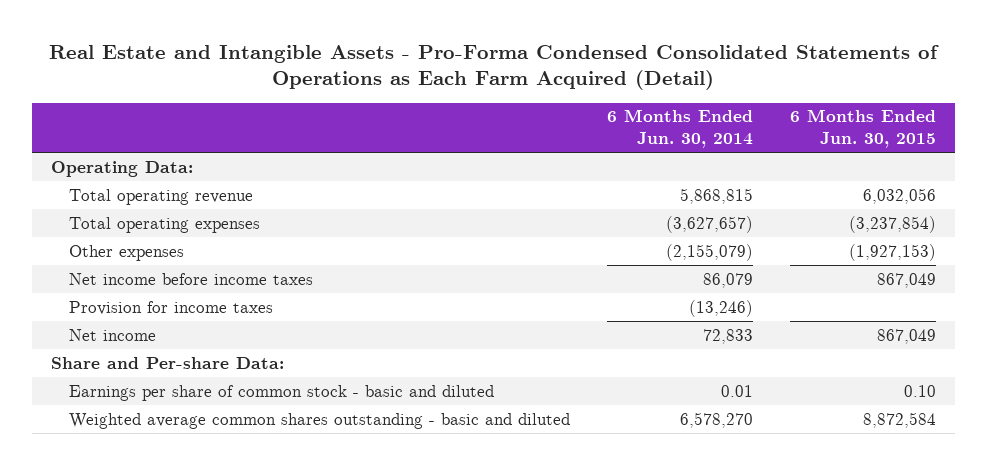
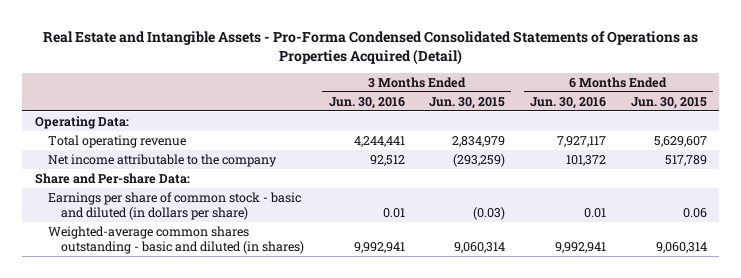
- Real Estate and Intangible Assets - Pro-Forma Condensed Consolidated Statements of Operations as Each Farm Acquired (Detail)
+ Real Estate and Intangible Assets - Pro-Forma Condensed Consolidated Statements of Operations as Properties Acquired (Detail)
- | 6 Months Ended Jun. 30, 2014 | 6 Months Ended Jun. 30, 2015
+ | 3 Months Ended Jun. 30, 2016 | 3 Months Ended Jun. 30, 2015 | 6 Months Ended Jun. 30, 2016 | 6 Months Ended Jun. 30, 2015
- Total operating revenue | 5,868,815 | 6,032,056
- Total operating expenses | (3,627,657) | (3,237,854)
- Other expenses | (2,155,079) | (1,927,153)
- Net income before income taxes | 86,079 | 867,049
- Provision for income taxes | (13,246) |
- Net income | 72,833 | 867,049
+ Total operating revenue | 4,244,441 | 2,834,979 | 7,927,117 | 5,629,607
+ Net income attributable to the company | 92,512 | (293,259) | 101,372 | 517,789
- Earnings per share of common stock - basic and diluted | 0.01 | 0.10
- Weighted average common shares outstanding - basic and diluted | 6,578,270 | 8,872,584
+ Earnings per share of common stock - basic and diluted (in dollars per share) | 0.01 | (0.03) | 0.01 | 0.06
+ Weighted-average common shares outstanding - basic and diluted (in shares) | 9,992,941 | 9,060,314 | 9,992,941 | 9,060,314

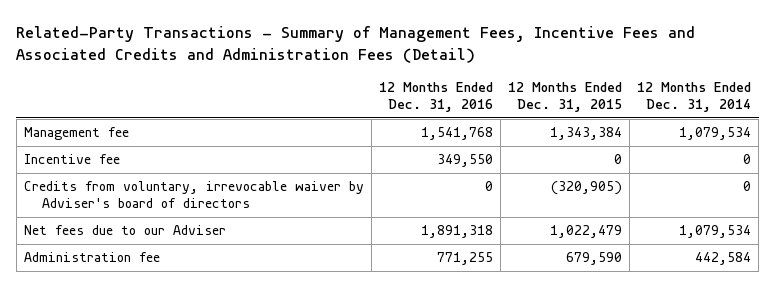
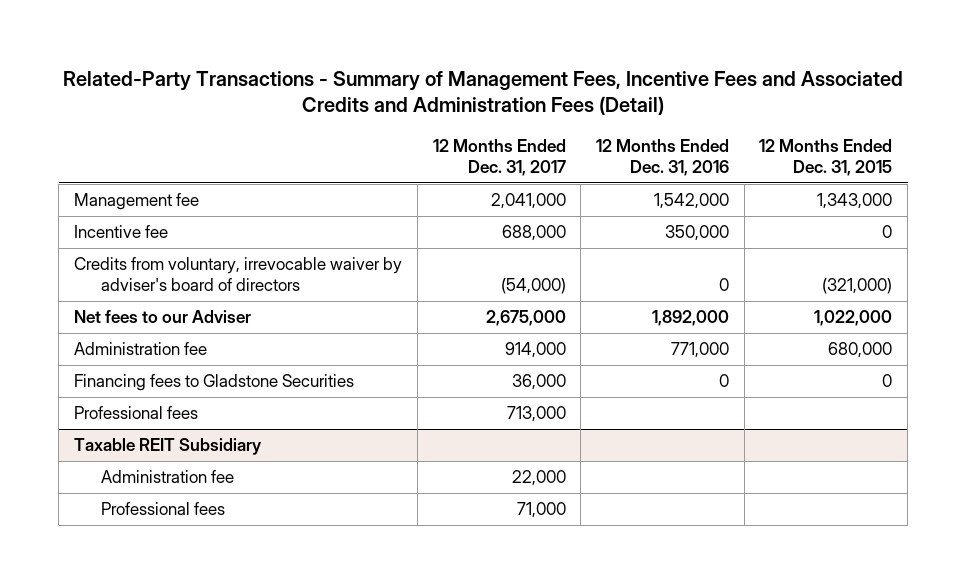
- | 12 Months Ended Dec. 31, 2016 | 12 Months Ended Dec. 31, 2015 | 12 Months Ended Dec. 31, 2014
+ | 12 Months Ended Dec. 31, 2017 | 12 Months Ended Dec. 31, 2016 | 12 Months Ended Dec. 31, 2015
- Management fee | 1,541,768 | 1,343,384 | 1,079,534
- Incentive fee | 349,550 | 0 | 0
- Credits from voluntary, irrevocable waiver by Adviser's board of directors | 0 | (320,905) | 0
- Net fees due to our Adviser | 1,891,318 | 1,022,479 | 1,079,534
- Administration fee | 771,255 | 679,590 | 442,584
+ Management fee | 2,041,000 | 1,542,000 | 1,343,000
+ Incentive fee | 688,000 | 350,000 | 0
+ Credits from voluntary, irrevocable waiver by adviser's board of directors | (54,000) | 0 | (321,000)
+ Net fees to our Adviser | 2,675,000 | 1,892,000 | 1,022,000
+ Administration fee | 914,000 | 771,000 | 680,000
+ Financing fees to Gladstone Securities | 36,000 | 0 | 0
+ Professional fees | 713,000 | |
+ Taxable REIT Subsidiary
+ Administration fee | 22,000 | |
+ Professional fees | 71,000 | |

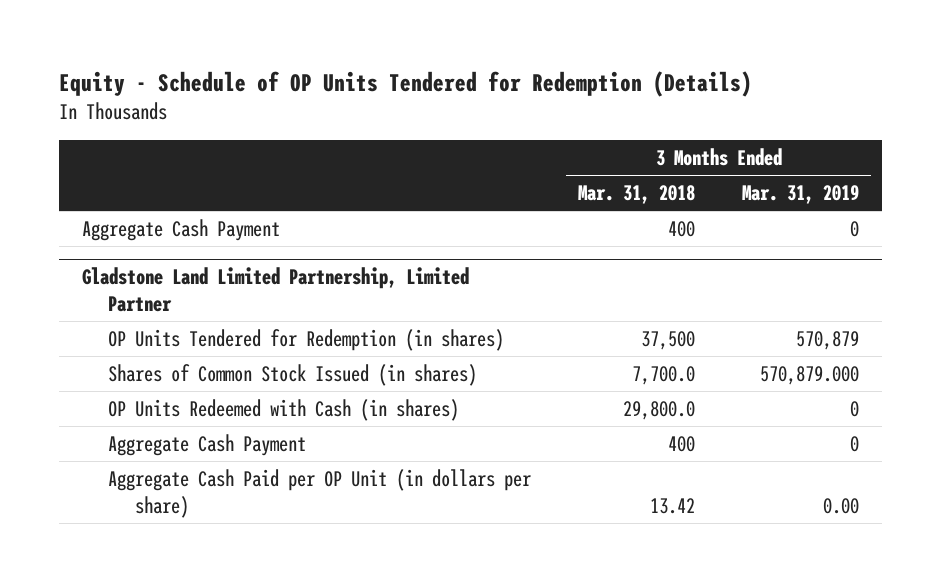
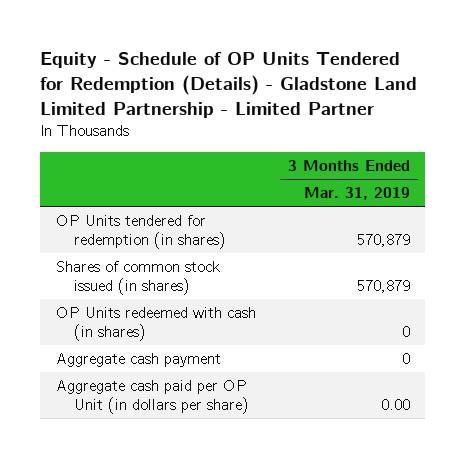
- Equity - Schedule of OP Units Tendered for Redemption (Details)
+ Equity - Schedule of OP Units Tendered for Redemption (Details) - Gladstone Land Limited Partnership - Limited Partner
- | 3 Months Ended Mar. 31, 2018 | 3 Months Ended Mar. 31, 2019
+ | 3 Months Ended Mar. 31, 2019
- Aggregate Cash Payment | 400 | 0
- Gladstone Land Limited Partnership, Limited Partner
- OP Units Tendered for Redemption (in shares) | 37,500 | 570,879
- Shares of Common Stock Issued (in shares) | 7,700.0 | 570,879.000
- OP Units Redeemed with Cash (in shares) | 29,800.0 | 0
- Aggregate Cash Payment | 400 | 0
- Aggregate Cash Paid per OP Unit (in dollars per share) | 13.42 | 0.00
+ OP Units tendered for redemption (in shares) | 570,879
+ Shares of common stock issued (in shares) | 570,879
+ OP Units redeemed with cash (in shares) | 0
+ Aggregate cash payment | 0
+ Aggregate cash paid per OP Unit (in dollars per share) | 0.00

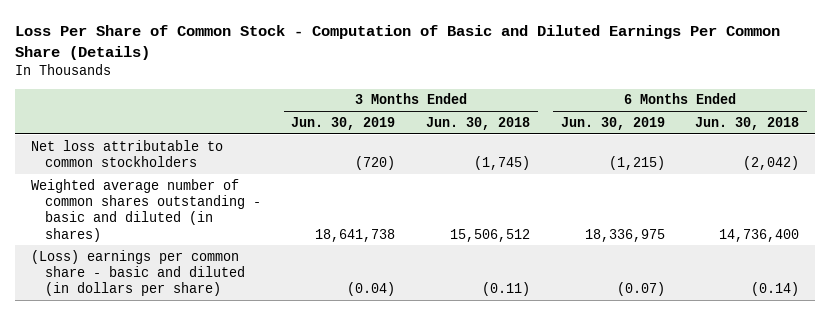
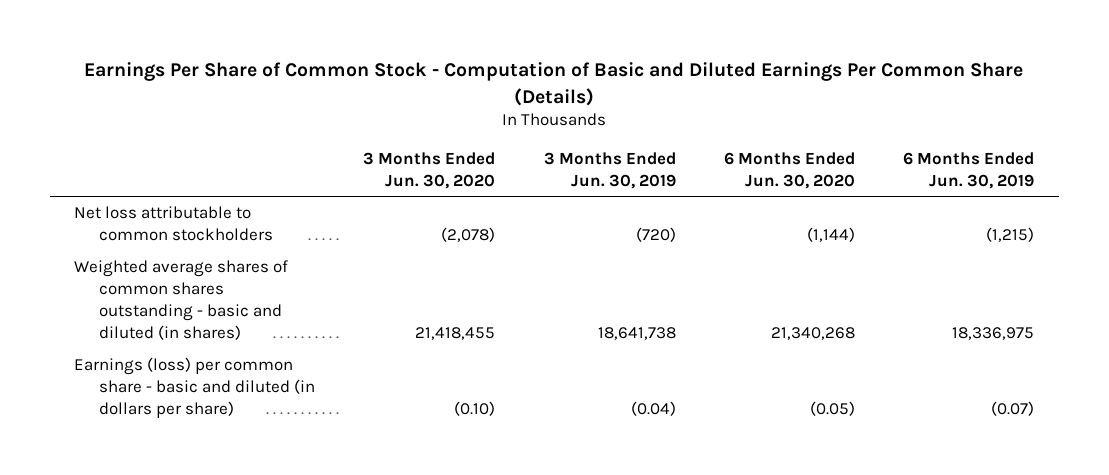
- Loss Per Share of Common Stock - Computation of Basic and Diluted Earnings Per Common Share (Details)
+ Earnings Per Share of Common Stock - Computation of Basic and Diluted Earnings Per Common Share (Details)
- | 3 Months Ended Jun. 30, 2019 | 3 Months Ended Jun. 30, 2018 | 6 Months Ended Jun. 30, 2019 | 6 Months Ended Jun. 30, 2018
+ | 3 Months Ended Jun. 30, 2020 | 3 Months Ended Jun. 30, 2019 | 6 Months Ended Jun. 30, 2020 | 6 Months Ended Jun. 30, 2019
- Weighted average number of common shares outstanding - basic and diluted (in shares) | 18,641,738 | 15,506,512 | 18,336,975 | 14,736,400
- (Loss) earnings per common share - basic and diluted (in dollars per share) | (0.04) | (0.11) | (0.07) | (0.14)
+ Weighted average shares of common shares outstanding - basic and diluted (in shares) | 21,418,455 | 18,641,738 | 21,340,268 | 18,336,975
+ Earnings (loss) per common share - basic and diluted (in dollars per share) | (0.10) | (0.04) | (0.05) | (0.07)

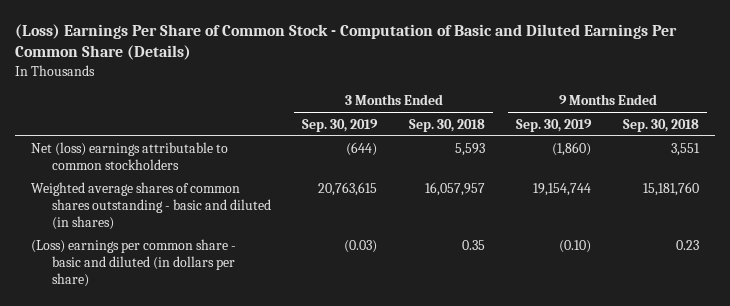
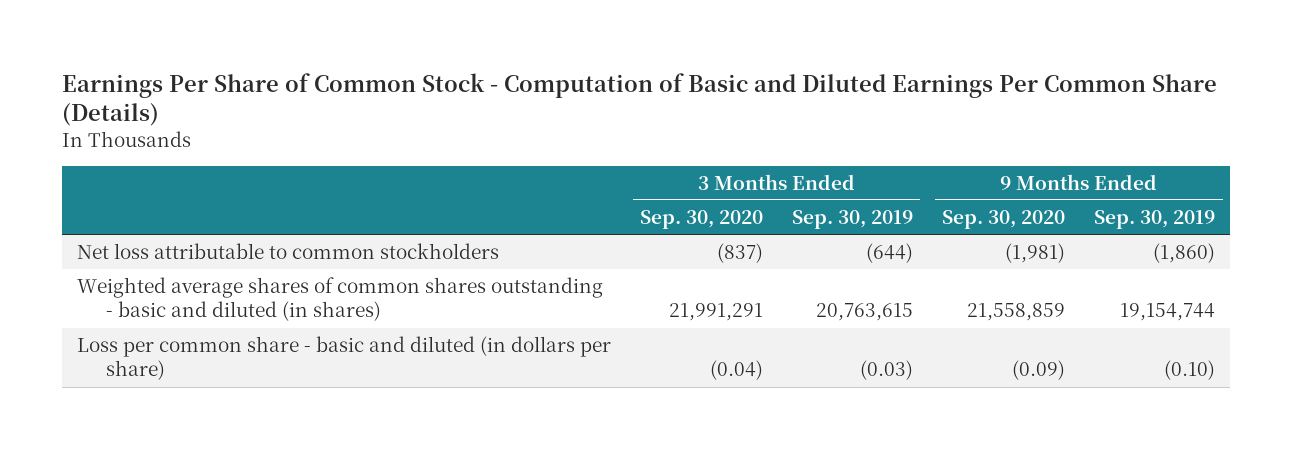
- (Loss) Earnings Per Share of Common Stock - Computation of Basic and Diluted Earnings Per Common Share (Details)
+ Earnings Per Share of Common Stock - Computation of Basic and Diluted Earnings Per Common Share (Details)
- | 3 Months Ended Sep. 30, 2019 | 3 Months Ended Sep. 30, 2018 | 9 Months Ended Sep. 30, 2019 | 9 Months Ended Sep. 30, 2018
+ | 3 Months Ended Sep. 30, 2020 | 3 Months Ended Sep. 30, 2019 | 9 Months Ended Sep. 30, 2020 | 9 Months Ended Sep. 30, 2019
- Net (loss) earnings attributable to common stockholders | (644) | 5,593 | (1,860) | 3,551
+ Net loss attributable to common stockholders | (837) | (644) | (1,981) | (1,860)
- (Loss) earnings per common share - basic and diluted (in dollars per share) | (0.03) | 0.35 | (0.10) | 0.23
+ Loss per common share - basic and diluted (in dollars per share) | (0.04) | (0.03) | (0.09) | (0.10)

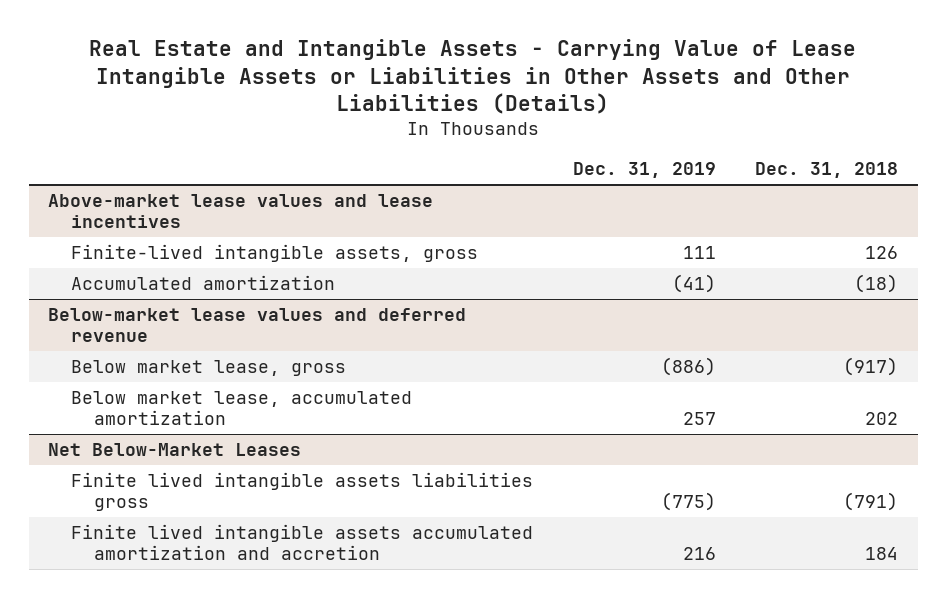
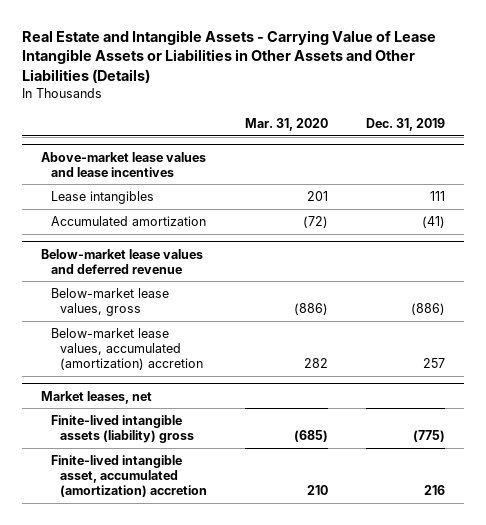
- | Dec. 31, 2019 | Dec. 31, 2018
+ | Mar. 31, 2020 | Dec. 31, 2019
@ Above-market lease values and lease incentives
- Finite-lived intangible assets, gross | 111 | 126
+ Lease intangibles | 201 | 111
@ Below-market lease values and deferred revenue
- Below market lease, gross | (886) | (917)
- Below market lease, accumulated amortization | 257 | 202
- Net Below-Market Leases
- Finite lived intangible assets liabilities gross | (775) | (791)
- Finite lived intangible assets accumulated amortization and accretion | 216 | 184
@ Below-market lease values and deferred revenue
+ Below-market lease values, gross | (886) | (886)
+ Below-market lease values, accumulated (amortization) accretion | 282 | 257
+ Market leases, net
+ Finite-lived intangible assets (liability) gross | (685) | (775)
+ Finite-lived intangible asset, accumulated (amortization) accretion | 210 | 216

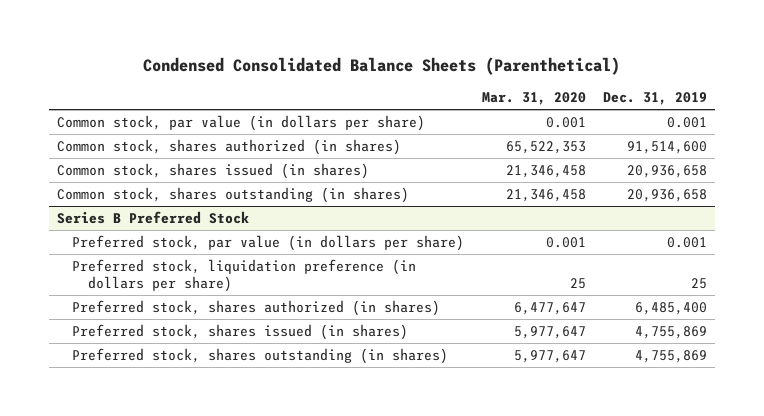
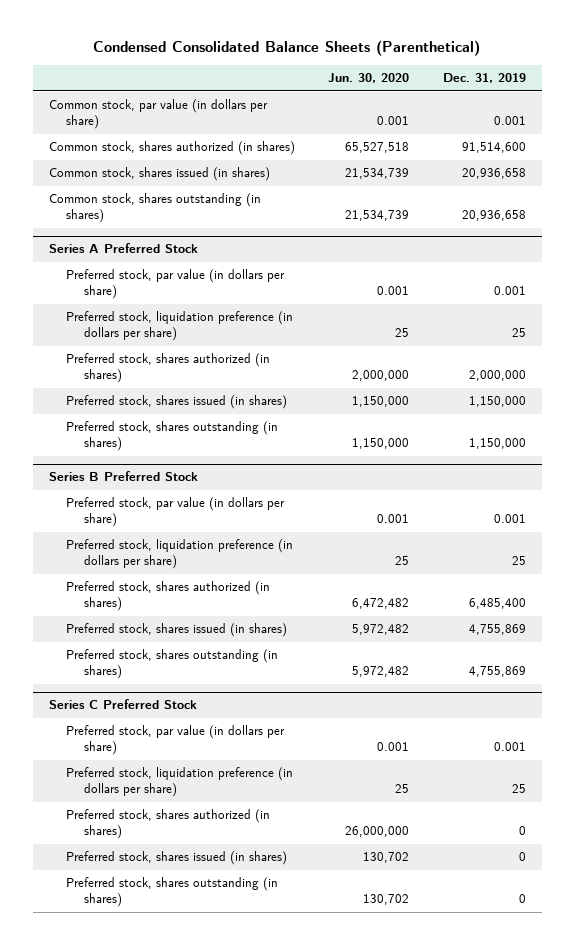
- | Mar. 31, 2020 | Dec. 31, 2019
+ | Jun. 30, 2020 | Dec. 31, 2019
+ Series A Preferred Stock
+ Preferred stock, par value (in dollars per share) | 0.001 | 0.001
+ Preferred stock, liquidation preference (in dollars per share) | 25 | 25
+ Preferred stock, shares authorized (in shares) | 2,000,000 | 2,000,000
+ Preferred stock, shares issued (in shares) | 1,150,000 | 1,150,000
+ Preferred stock, shares outstanding (in shares) | 1,150,000 | 1,150,000
+ Series C Preferred Stock
+ Preferred stock, par value (in dollars per share) | 0.001 | 0.001
+ Preferred stock, liquidation preference (in dollars per share) | 25 | 25
+ Preferred stock, shares authorized (in shares) | 26,000,000 | 0
+ Preferred stock, shares issued (in shares) | 130,702 | 0
+ Preferred stock, shares outstanding (in shares) | 130,702 | 0

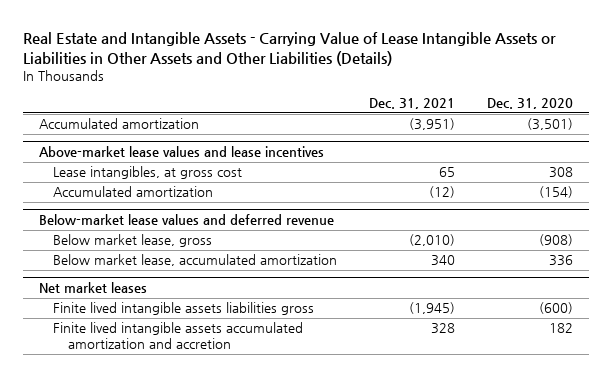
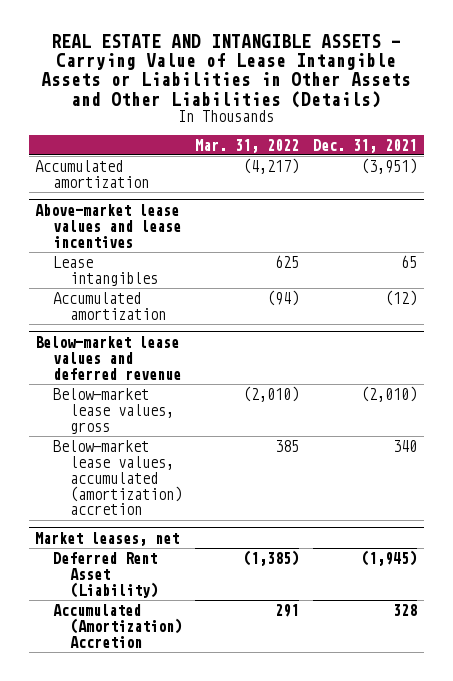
- Real Estate and Intangible Assets - Carrying Value of Lease Intangible Assets or Liabilities in Other Assets and Other Liabilities (Details)
+ REAL ESTATE AND INTANGIBLE ASSETS - Carrying Value of Lease Intangible Assets or Liabilities in Other Assets and Other Liabilities (Details)
- | Dec. 31, 2021 | Dec. 31, 2020
+ | Mar. 31, 2022 | Dec. 31, 2021
@ Above-market lease values and lease incentives
- Lease intangibles, at gross cost | 65 | 308
+ Lease intangibles | 625 | 65
@ Below-market lease values and deferred revenue
- Below market lease, gross | (2,010) | (908)
- Below market lease, accumulated amortization | 340 | 336
- Net market leases
- Finite lived intangible assets liabilities gross | (1,945) | (600)
- Finite lived intangible assets accumulated amortization and accretion | 328 | 182
@ Below-market lease values and deferred revenue
+ Below-market lease values, gross | (2,010) | (2,010)
+ Below-market lease values, accumulated (amortization) accretion | 385 | 340
+ Market leases, net
+ Deferred Rent Asset (Liability) | (1,385) | (1,945)
+ Accumulated (Amortization) Accretion | 291 | 328

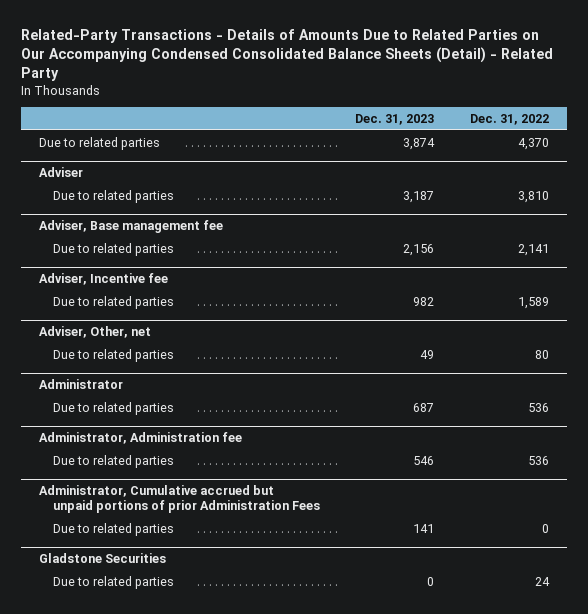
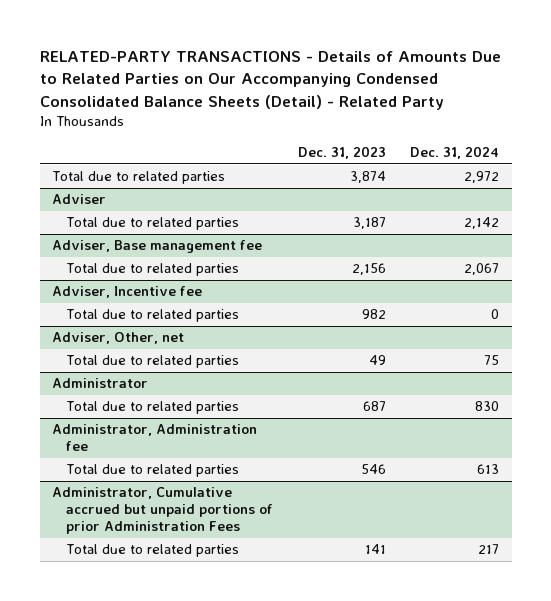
- Related-Party Transactions - Details of Amounts Due to Related Parties on Our Accompanying Condensed Consolidated Balance Sheets (Detail) - Related Party
+ RELATED-PARTY TRANSACTIONS - Details of Amounts Due to Related Parties on Our Accompanying Condensed Consolidated Balance Sheets (Detail) - Related Party
- | Dec. 31, 2023 | Dec. 31, 2022
+ | Dec. 31, 2023 | Dec. 31, 2024
- Due to related parties | 3,874 | 4,370
+ Total due to related parties | 3,874 | 2,972
@ Adviser
- Due to related parties | 3,187 | 3,810
+ Total due to related parties | 3,187 | 2,142
@ Adviser, Base management fee
- Due to related parties | 2,156 | 2,141
+ Total due to related parties | 2,156 | 2,067
@ Adviser, Incentive fee
- Due to related parties | 982 | 1,589
+ Total due to related parties | 982 | 0
@ Adviser, Other, net
- Due to related parties | 49 | 80
+ Total due to related parties | 49 | 75
@ Administrator
- Due to related parties | 687 | 536
+ Total due to related parties | 687 | 830
@ Administrator, Administration fee
- Due to related parties | 546 | 536
+ Total due to related parties | 546 | 613
@ Administrator, Cumulative accrued but unpaid portions of prior Administration Fees
- Due to related parties | 141 | 0
- Gladstone Securities
- Due to related parties | 0 | 24
@ Administrator, Cumulative accrued but unpaid portions of prior Administration Fees
+ Total due to related parties | 141 | 217

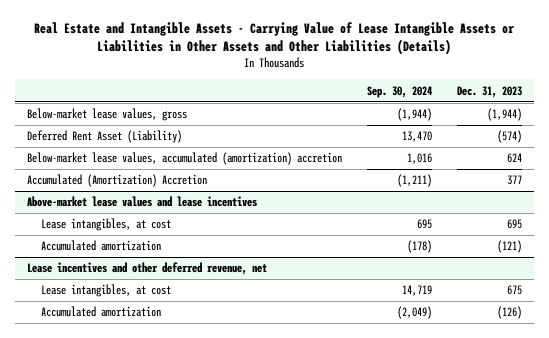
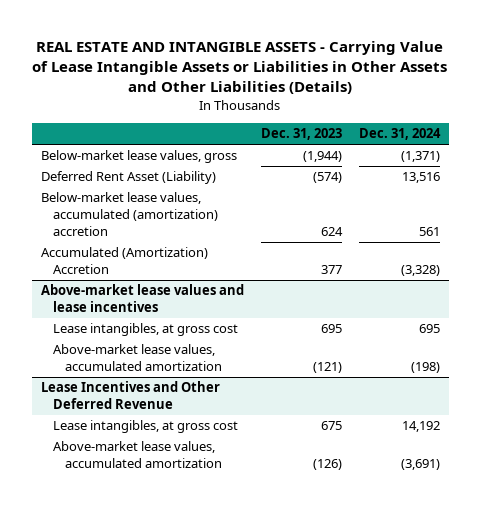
- Real Estate and Intangible Assets - Carrying Value of Lease Intangible Assets or Liabilities in Other Assets and Other Liabilities (Details)
+ REAL ESTATE AND INTANGIBLE ASSETS - Carrying Value of Lease Intangible Assets or Liabilities in Other Assets and Other Liabilities (Details)
- | Sep. 30, 2024 | Dec. 31, 2023
+ | Dec. 31, 2023 | Dec. 31, 2024
@ Above-market lease values and lease incentives
- Lease intangibles, at cost | 695 | 695
- Accumulated amortization | (178) | (121)
- Lease incentives and other deferred revenue, net
- Lease intangibles, at cost | 14,719 | 675
- Accumulated amortization | (2,049) | (126)
@ Above-market lease values and lease incentives
+ Lease intangibles, at gross cost | 695 | 695
+ Above-market lease values, accumulated amortization | (121) | (198)
+ Lease Incentives and Other Deferred Revenue
+ Lease intangibles, at gross cost | 675 | 14,192
+ Above-market lease values, accumulated amortization | (126) | (3,691)

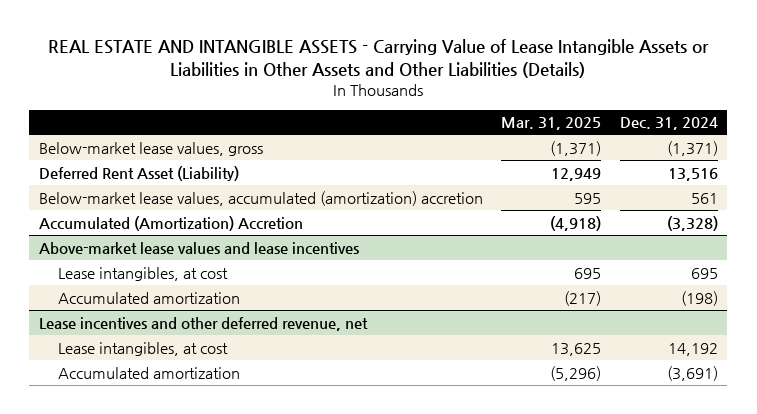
- | Dec. 31, 2023 | Dec. 31, 2024
+ | Mar. 31, 2025 | Dec. 31, 2024
@ Above-market lease values and lease incentives
- Lease intangibles, at gross cost | 695 | 695
- Above-market lease values, accumulated amortization | (121) | (198)
- Lease Incentives and Other Deferred Revenue
- Lease intangibles, at gross cost | 675 | 14,192
- Above-market lease values, accumulated amortization | (126) | (3,691)
@ Above-market lease values and lease incentives
+ Lease intangibles, at cost | 695 | 695
+ Accumulated amortization | (217) | (198)
+ Lease incentives and other deferred revenue, net
+ Lease intangibles, at cost | 13,625 | 14,192
+ Accumulated amortization | (5,296) | (3,691)

